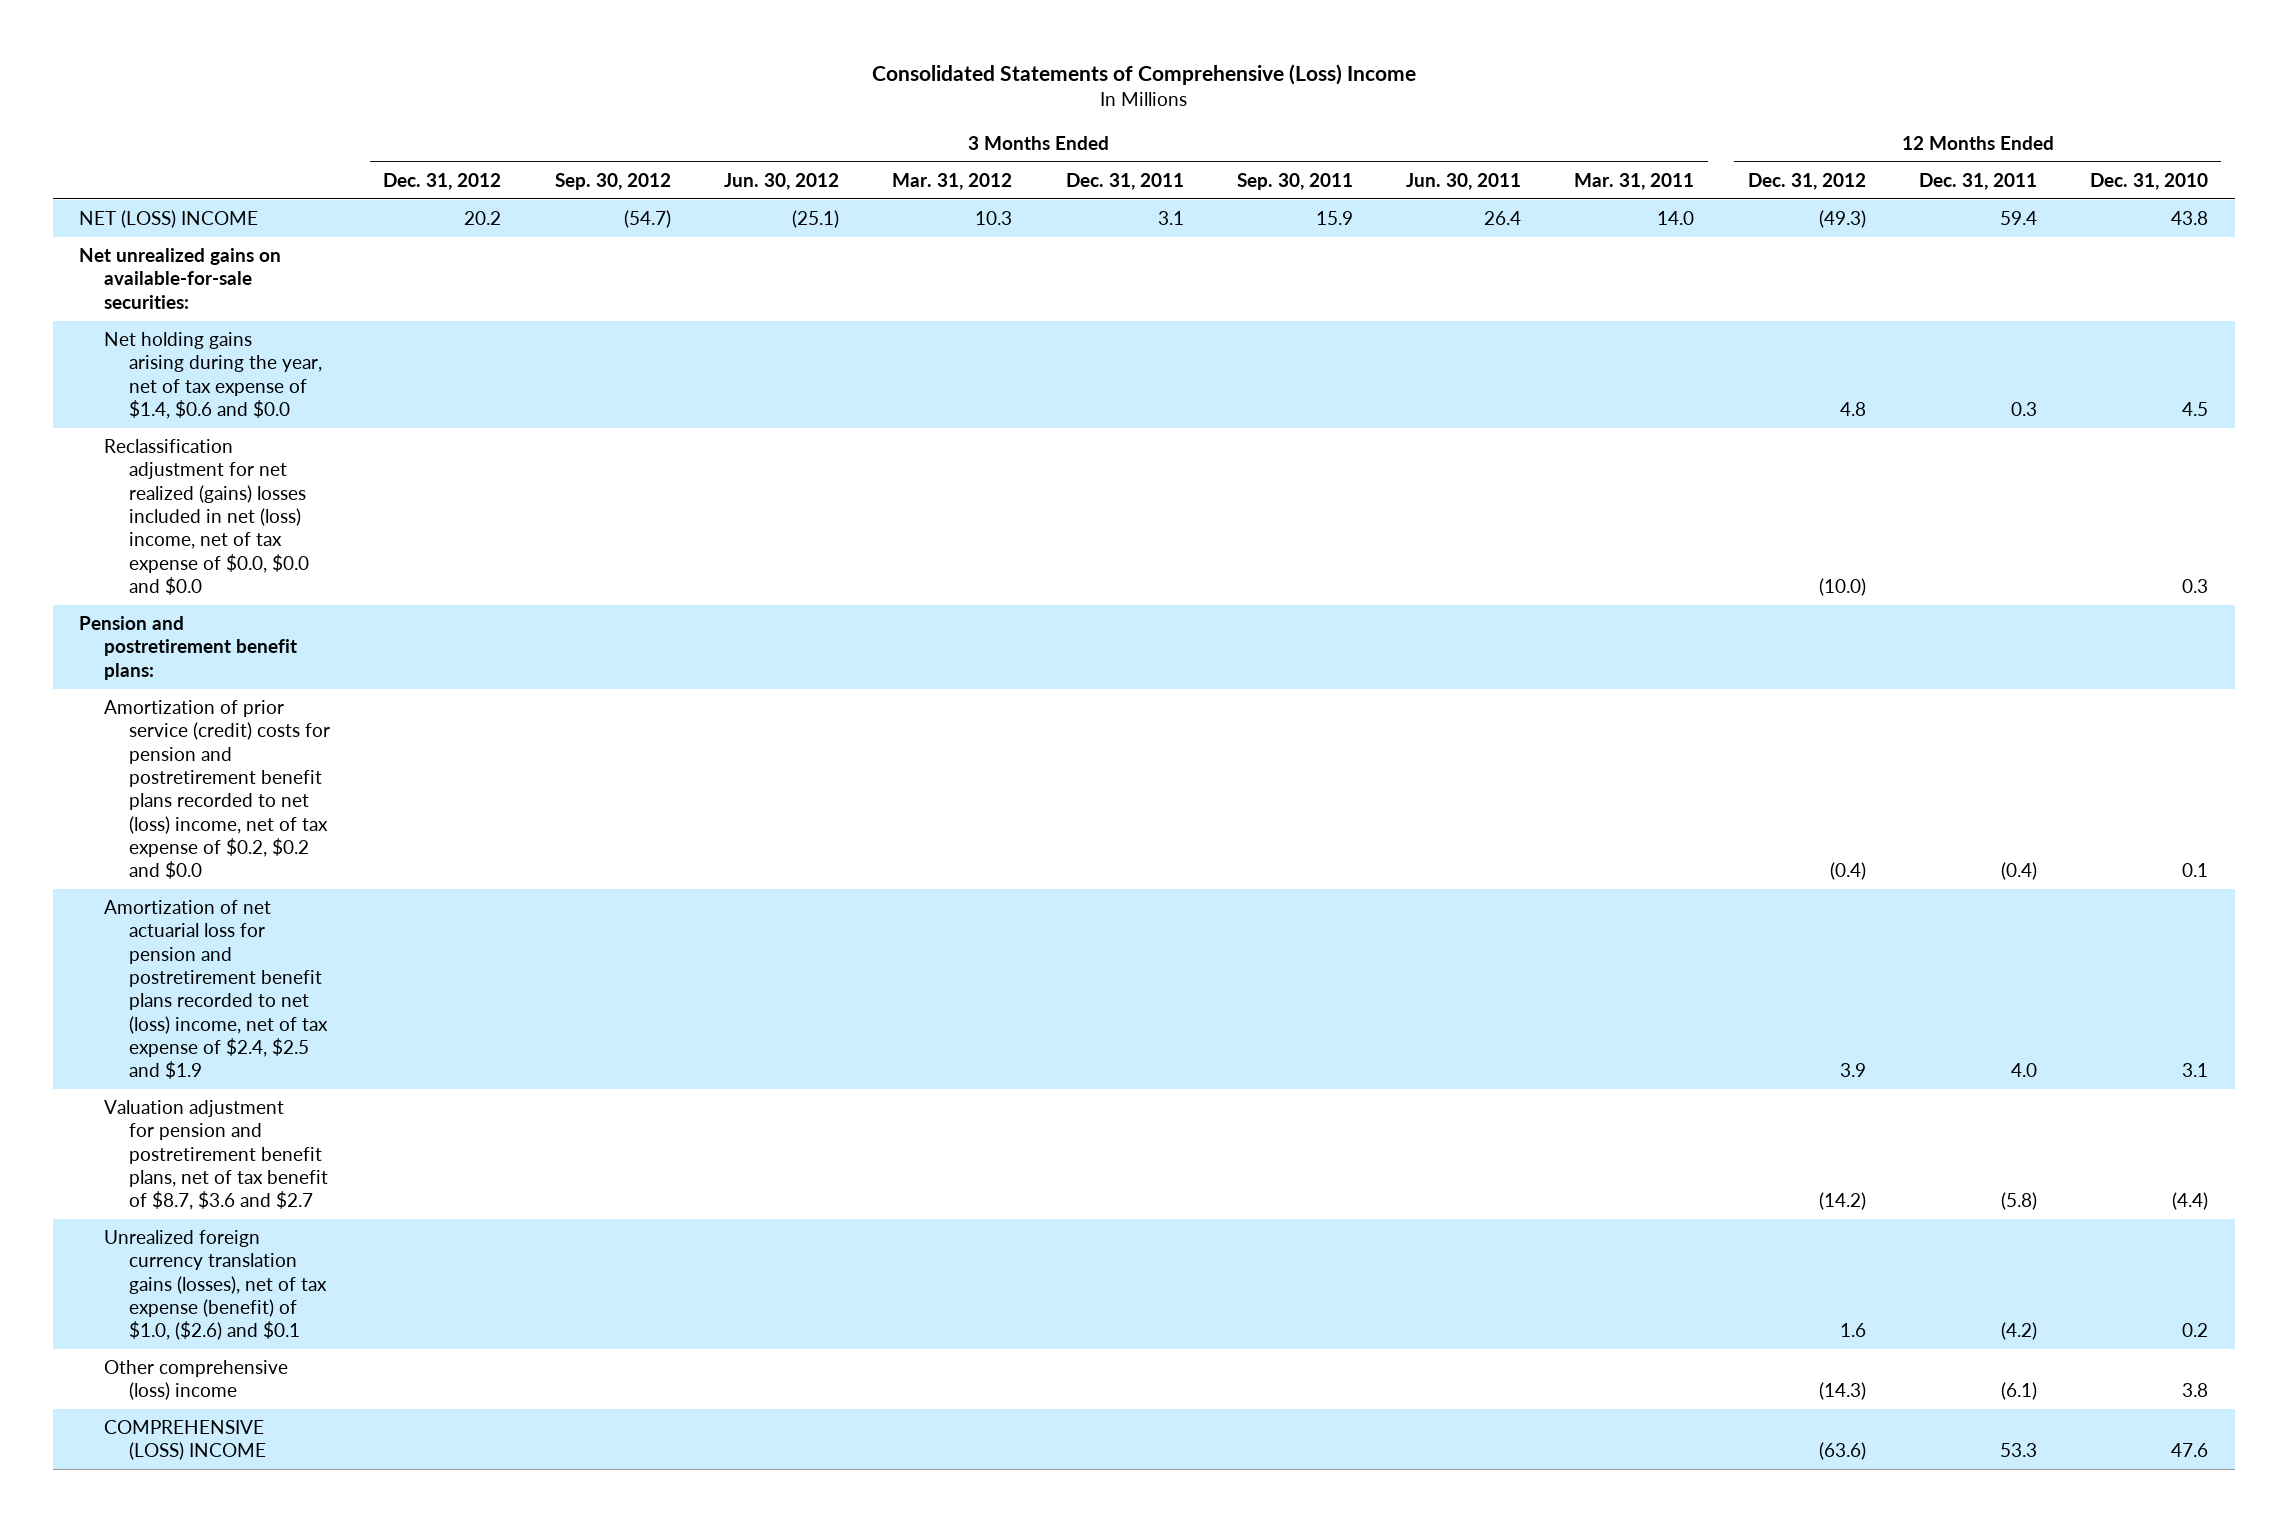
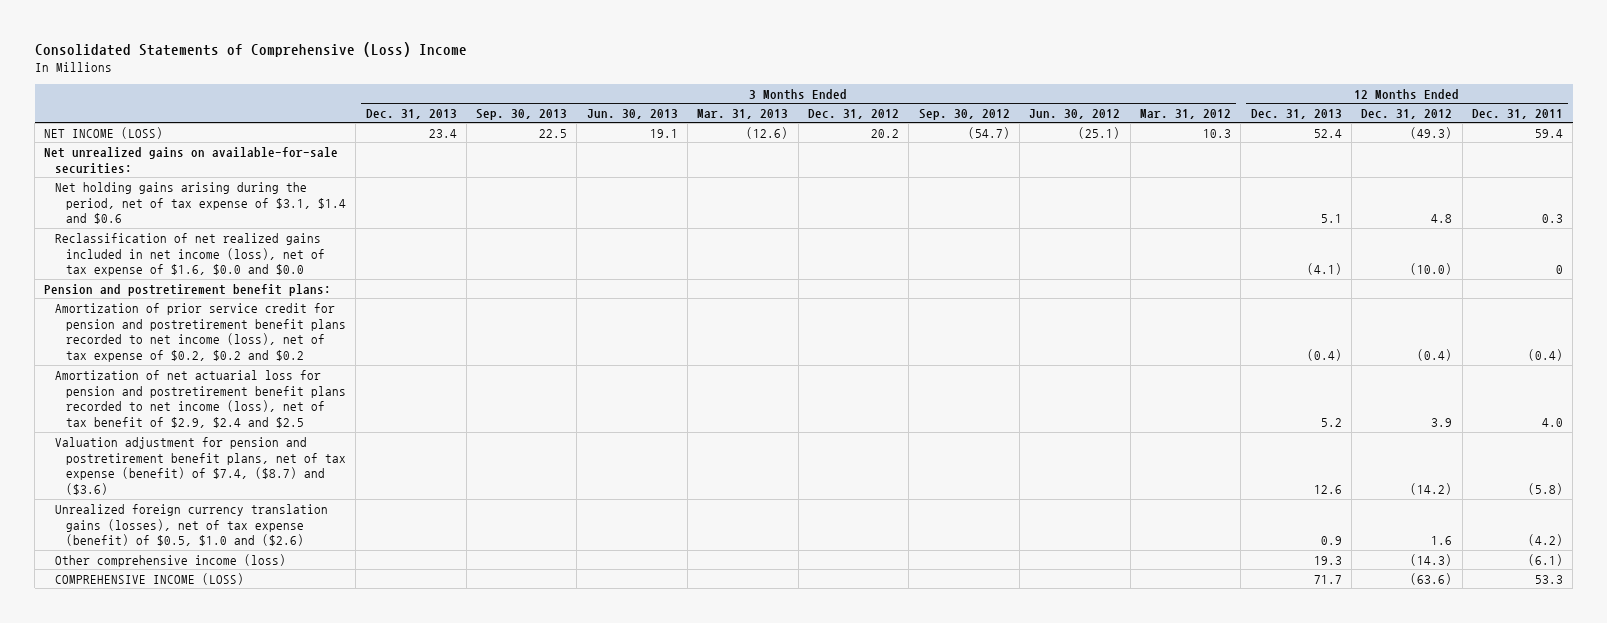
- | 3 Months Ended Dec. 31, 2012 | 3 Months Ended Sep. 30, 2012 | 3 Months Ended Jun. 30, 2012 | 3 Months Ended Mar. 31, 2012 | 3 Months Ended Dec. 31, 2011 | 3 Months Ended Sep. 30, 2011 | 3 Months Ended Jun. 30, 2011 | 3 Months Ended Mar. 31, 2011 | 12 Months Ended Dec. 31, 2012 | 12 Months Ended Dec. 31, 2011 | 12 Months Ended Dec. 31, 2010
+ | 3 Months Ended Dec. 31, 2013 | 3 Months Ended Sep. 30, 2013 | 3 Months Ended Jun. 30, 2013 | 3 Months Ended Mar. 31, 2013 | 3 Months Ended Dec. 31, 2012 | 3 Months Ended Sep. 30, 2012 | 3 Months Ended Jun. 30, 2012 | 3 Months Ended Mar. 31, 2012 | 12 Months Ended Dec. 31, 2013 | 12 Months Ended Dec. 31, 2012 | 12 Months Ended Dec. 31, 2011
- NET (LOSS) INCOME | 20.2 | (54.7) | (25.1) | 10.3 | 3.1 | 15.9 | 26.4 | 14.0 | (49.3) | 59.4 | 43.8
+ NET INCOME (LOSS) | 23.4 | 22.5 | 19.1 | (12.6) | 20.2 | (54.7) | (25.1) | 10.3 | 52.4 | (49.3) | 59.4
- Net holding gains arising during the year, net of tax expense of $1.4, $0.6 and $0.0 | | | | | | | | | 4.8 | 0.3 | 4.5
- Reclassification adjustment for net realized (gains) losses included in net (loss) income, net of tax expense of $0.0, $0.0 and $0.0 | | | | | | | | | (10.0) | | 0.3
+ Net holding gains arising during the period, net of tax expense of $3.1, $1.4 and $0.6 | | | | | | | | | 5.1 | 4.8 | 0.3
+ Reclassification of net realized gains included in net income (loss), net of tax expense of $1.6, $0.0 and $0.0 | | | | | | | | | (4.1) | (10.0) | 0
- Amortization of prior service (credit) costs for pension and postretirement benefit plans recorded to net (loss) income, net of tax expense of $0.2, $0.2 and $0.0 | | | | | | | | | (0.4) | (0.4) | 0.1
- Amortization of net actuarial loss for pension and postretirement benefit plans recorded to net (loss) income, net of tax expense of $2.4, $2.5 and $1.9 | | | | | | | | | 3.9 | 4.0 | 3.1
- Valuation adjustment for pension and postretirement benefit plans, net of tax benefit of $8.7, $3.6 and $2.7 | | | | | | | | | (14.2) | (5.8) | (4.4)
- Unrealized foreign currency translation gains (losses), net of tax expense (benefit) of $1.0, ($2.6) and $0.1 | | | | | | | | | 1.6 | (4.2) | 0.2
- Other comprehensive (loss) income | | | | | | | | | (14.3) | (6.1) | 3.8
- COMPREHENSIVE (LOSS) INCOME | | | | | | | | | (63.6) | 53.3 | 47.6
+ Amortization of prior service credit for pension and postretirement benefit plans recorded to net income (loss), net of tax expense of $0.2, $0.2 and $0.2 | | | | | | | | | (0.4) | (0.4) | (0.4)
+ Amortization of net actuarial loss for pension and postretirement benefit plans recorded to net income (loss), net of tax benefit of $2.9, $2.4 and $2.5 | | | | | | | | | 5.2 | 3.9 | 4.0
+ Valuation adjustment for pension and postretirement benefit plans, net of tax expense (benefit) of $7.4, ($8.7) and ($3.6) | | | | | | | | | 12.6 | (14.2) | (5.8)
+ Unrealized foreign currency translation gains (losses), net of tax expense (benefit) of $0.5, $1.0 and ($2.6) | | | | | | | | | 0.9 | 1.6 | (4.2)
+ Other comprehensive income (loss) | | | | | | | | | 19.3 | (14.3) | (6.1)
+ COMPREHENSIVE INCOME (LOSS) | | | | | | | | | 71.7 | (63.6) | 53.3

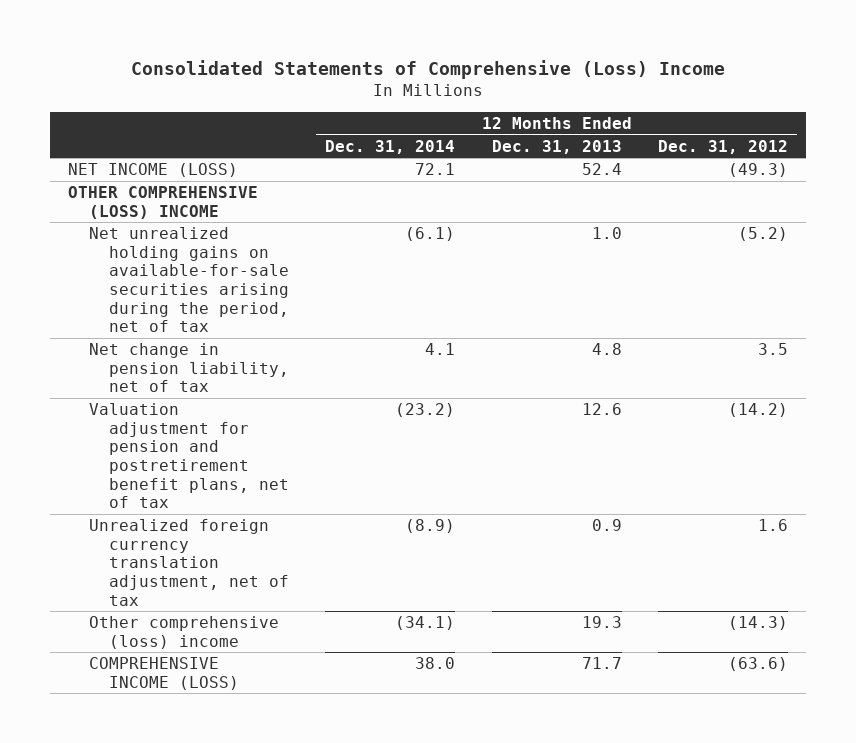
- | 3 Months Ended Dec. 31, 2013 | 3 Months Ended Sep. 30, 2013 | 3 Months Ended Jun. 30, 2013 | 3 Months Ended Mar. 31, 2013 | 3 Months Ended Dec. 31, 2012 | 3 Months Ended Sep. 30, 2012 | 3 Months Ended Jun. 30, 2012 | 3 Months Ended Mar. 31, 2012 | 12 Months Ended Dec. 31, 2013 | 12 Months Ended Dec. 31, 2012 | 12 Months Ended Dec. 31, 2011
+ | 12 Months Ended Dec. 31, 2014 | 12 Months Ended Dec. 31, 2013 | 12 Months Ended Dec. 31, 2012
- Net unrealized gains on available-for-sale securities:
- Net holding gains arising during the period, net of tax expense of $3.1, $1.4 and $0.6 | | | | | | | | | 5.1 | 4.8 | 0.3
- Reclassification of net realized gains included in net income (loss), net of tax expense of $1.6, $0.0 and $0.0 | | | | | | | | | (4.1) | (10.0) | 0
- Pension and postretirement benefit plans:
- Amortization of prior service credit for pension and postretirement benefit plans recorded to net income (loss), net of tax expense of $0.2, $0.2 and $0.2 | | | | | | | | | (0.4) | (0.4) | (0.4)
- Amortization of net actuarial loss for pension and postretirement benefit plans recorded to net income (loss), net of tax benefit of $2.9, $2.4 and $2.5 | | | | | | | | | 5.2 | 3.9 | 4.0
- Valuation adjustment for pension and postretirement benefit plans, net of tax expense (benefit) of $7.4, ($8.7) and ($3.6) | | | | | | | | | 12.6 | (14.2) | (5.8)
- Unrealized foreign currency translation gains (losses), net of tax expense (benefit) of $0.5, $1.0 and ($2.6) | | | | | | | | | 0.9 | 1.6 | (4.2)
- Other comprehensive income (loss) | | | | | | | | | 19.3 | (14.3) | (6.1)
+ OTHER COMPREHENSIVE (LOSS) INCOME
+ Net unrealized holding gains on available-for-sale securities arising during the period, net of tax | (6.1) | 1.0 | (5.2)
+ Net change in pension liability, net of tax | 4.1 | 4.8 | 3.5
+ Valuation adjustment for pension and postretirement benefit plans, net of tax | (23.2) | 12.6 | (14.2)
+ Unrealized foreign currency translation adjustment, net of tax | (8.9) | 0.9 | 1.6
+ Other comprehensive (loss) income | (34.1) | 19.3 | (14.3)

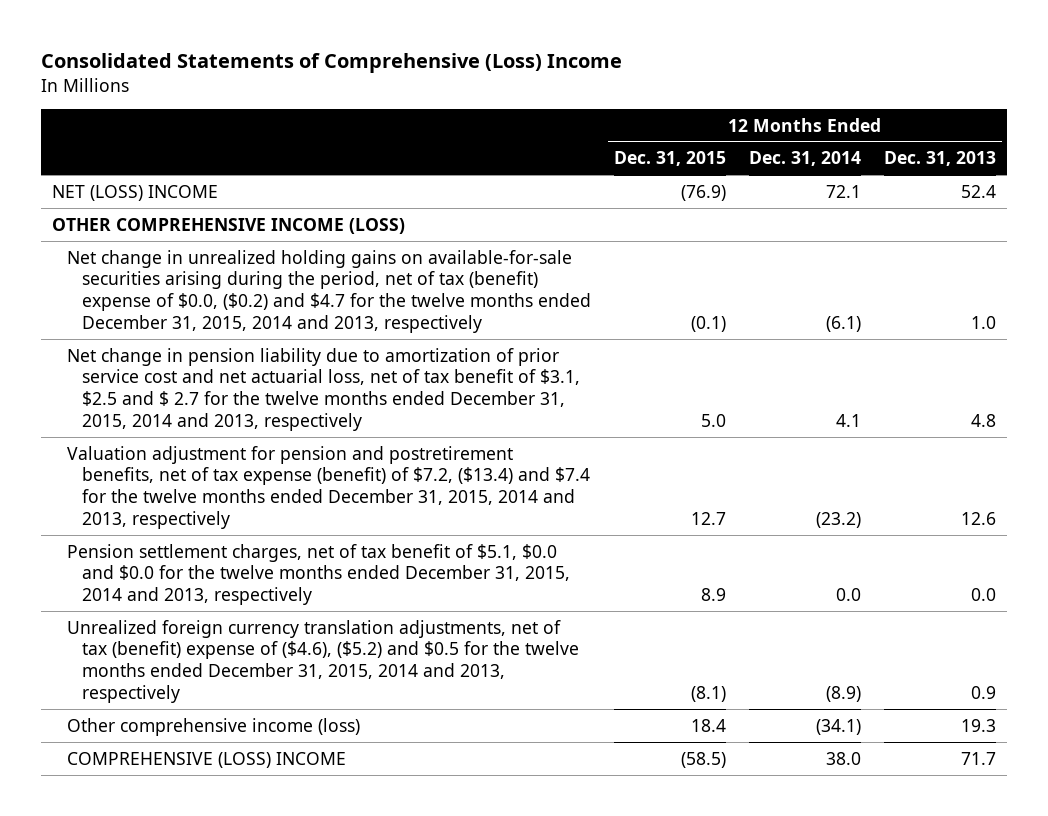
- | 12 Months Ended Dec. 31, 2014 | 12 Months Ended Dec. 31, 2013 | 12 Months Ended Dec. 31, 2012
+ | 12 Months Ended Dec. 31, 2015 | 12 Months Ended Dec. 31, 2014 | 12 Months Ended Dec. 31, 2013
- NET INCOME (LOSS) | 72.1 | 52.4 | (49.3)
- OTHER COMPREHENSIVE (LOSS) INCOME
- Net unrealized holding gains on available-for-sale securities arising during the period, net of tax | (6.1) | 1.0 | (5.2)
- Net change in pension liability, net of tax | 4.1 | 4.8 | 3.5
- Valuation adjustment for pension and postretirement benefit plans, net of tax | (23.2) | 12.6 | (14.2)
- Unrealized foreign currency translation adjustment, net of tax | (8.9) | 0.9 | 1.6
- Other comprehensive (loss) income | (34.1) | 19.3 | (14.3)
- COMPREHENSIVE INCOME (LOSS) | 38.0 | 71.7 | (63.6)
+ NET (LOSS) INCOME | (76.9) | 72.1 | 52.4
+ OTHER COMPREHENSIVE INCOME (LOSS)
+ Net change in unrealized holding gains on available-for-sale securities arising during the period, net of tax (benefit) expense of $0.0, ($0.2) and $4.7 for the twelve months ended December 31, 2015, 2014 and 2013, respectively | (0.1) | (6.1) | 1.0
+ Net change in pension liability due to amortization of prior service cost and net actuarial loss, net of tax benefit of $3.1, $2.5 and $ 2.7 for the twelve months ended December 31, 2015, 2014 and 2013, respectively | 5.0 | 4.1 | 4.8
+ Valuation adjustment for pension and postretirement benefits, net of tax expense (benefit) of $7.2, ($13.4) and $7.4 for the twelve months ended December 31, 2015, 2014 and 2013, respectively | 12.7 | (23.2) | 12.6
+ Pension settlement charges, net of tax benefit of $5.1, $0.0 and $0.0 for the twelve months ended December 31, 2015, 2014 and 2013, respectively | 8.9 | 0.0 | 0.0
+ Unrealized foreign currency translation adjustments, net of tax (benefit) expense of ($4.6), ($5.2) and $0.5 for the twelve months ended December 31, 2015, 2014 and 2013, respectively | (8.1) | (8.9) | 0.9
+ Other comprehensive income (loss) | 18.4 | (34.1) | 19.3
+ COMPREHENSIVE (LOSS) INCOME | (58.5) | 38.0 | 71.7

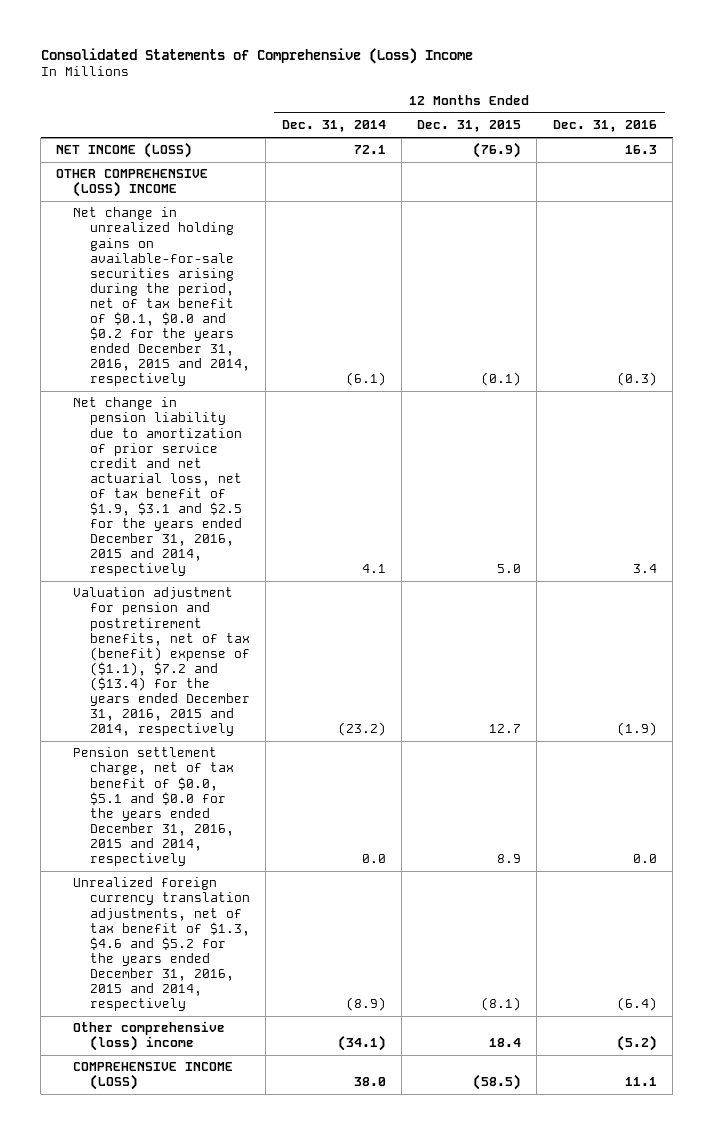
- | 12 Months Ended Dec. 31, 2015 | 12 Months Ended Dec. 31, 2014 | 12 Months Ended Dec. 31, 2013
+ | 12 Months Ended Dec. 31, 2014 | 12 Months Ended Dec. 31, 2015 | 12 Months Ended Dec. 31, 2016
- NET (LOSS) INCOME | (76.9) | 72.1 | 52.4
- OTHER COMPREHENSIVE INCOME (LOSS)
- Net change in unrealized holding gains on available-for-sale securities arising during the period, net of tax (benefit) expense of $0.0, ($0.2) and $4.7 for the twelve months ended December 31, 2015, 2014 and 2013, respectively | (0.1) | (6.1) | 1.0
- Net change in pension liability due to amortization of prior service cost and net actuarial loss, net of tax benefit of $3.1, $2.5 and $ 2.7 for the twelve months ended December 31, 2015, 2014 and 2013, respectively | 5.0 | 4.1 | 4.8
- Valuation adjustment for pension and postretirement benefits, net of tax expense (benefit) of $7.2, ($13.4) and $7.4 for the twelve months ended December 31, 2015, 2014 and 2013, respectively | 12.7 | (23.2) | 12.6
- Pension settlement charges, net of tax benefit of $5.1, $0.0 and $0.0 for the twelve months ended December 31, 2015, 2014 and 2013, respectively | 8.9 | 0.0 | 0.0
- Unrealized foreign currency translation adjustments, net of tax (benefit) expense of ($4.6), ($5.2) and $0.5 for the twelve months ended December 31, 2015, 2014 and 2013, respectively | (8.1) | (8.9) | 0.9
- Other comprehensive income (loss) | 18.4 | (34.1) | 19.3
- COMPREHENSIVE (LOSS) INCOME | (58.5) | 38.0 | 71.7
+ NET INCOME (LOSS) | 72.1 | (76.9) | 16.3
+ OTHER COMPREHENSIVE (LOSS) INCOME
+ Net change in unrealized holding gains on available-for-sale securities arising during the period, net of tax benefit of $0.1, $0.0 and $0.2 for the years ended December 31, 2016, 2015 and 2014, respectively | (6.1) | (0.1) | (0.3)
+ Net change in pension liability due to amortization of prior service credit and net actuarial loss, net of tax benefit of $1.9, $3.1 and $2.5 for the years ended December 31, 2016, 2015 and 2014, respectively | 4.1 | 5.0 | 3.4
+ Valuation adjustment for pension and postretirement benefits, net of tax (benefit) expense of ($1.1), $7.2 and ($13.4) for the years ended December 31, 2016, 2015 and 2014, respectively | (23.2) | 12.7 | (1.9)
+ Pension settlement charge, net of tax benefit of $0.0, $5.1 and $0.0 for the years ended December 31, 2016, 2015 and 2014, respectively | 0.0 | 8.9 | 0.0
+ Unrealized foreign currency translation adjustments, net of tax benefit of $1.3, $4.6 and $5.2 for the years ended December 31, 2016, 2015 and 2014, respectively | (8.9) | (8.1) | (6.4)
+ Other comprehensive (loss) income | (34.1) | 18.4 | (5.2)
+ COMPREHENSIVE INCOME (LOSS) | 38.0 | (58.5) | 11.1

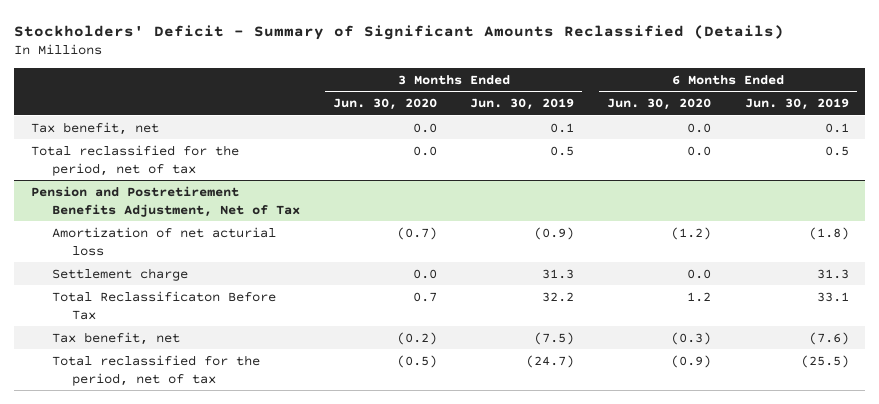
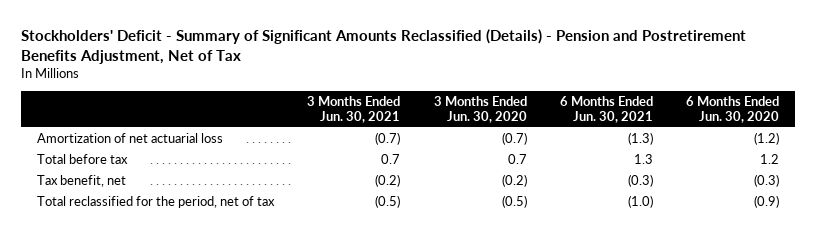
- Stockholders' Deficit - Summary of Significant Amounts Reclassified (Details)
+ Stockholders' Deficit - Summary of Significant Amounts Reclassified (Details) - Pension and Postretirement Benefits Adjustment, Net of Tax
- | 3 Months Ended Jun. 30, 2020 | 3 Months Ended Jun. 30, 2019 | 6 Months Ended Jun. 30, 2020 | 6 Months Ended Jun. 30, 2019
+ | 3 Months Ended Jun. 30, 2021 | 3 Months Ended Jun. 30, 2020 | 6 Months Ended Jun. 30, 2021 | 6 Months Ended Jun. 30, 2020
- Tax benefit, net | 0.0 | 0.1 | 0.0 | 0.1
- Total reclassified for the period, net of tax | 0.0 | 0.5 | 0.0 | 0.5
- Pension and Postretirement Benefits Adjustment, Net of Tax
- Amortization of net acturial loss | (0.7) | (0.9) | (1.2) | (1.8)
- Settlement charge | 0.0 | 31.3 | 0.0 | 31.3
- Total Reclassificaton Before Tax | 0.7 | 32.2 | 1.2 | 33.1
+ Amortization of net actuarial loss | (0.7) | (0.7) | (1.3) | (1.2)
+ Total before tax | 0.7 | 0.7 | 1.3 | 1.2

